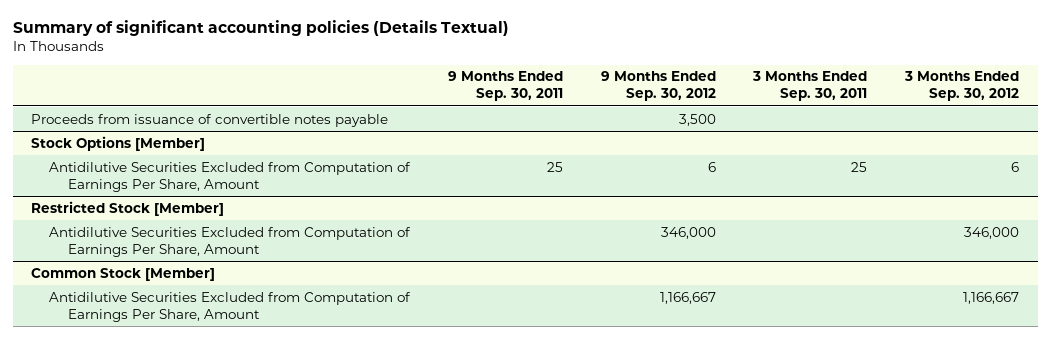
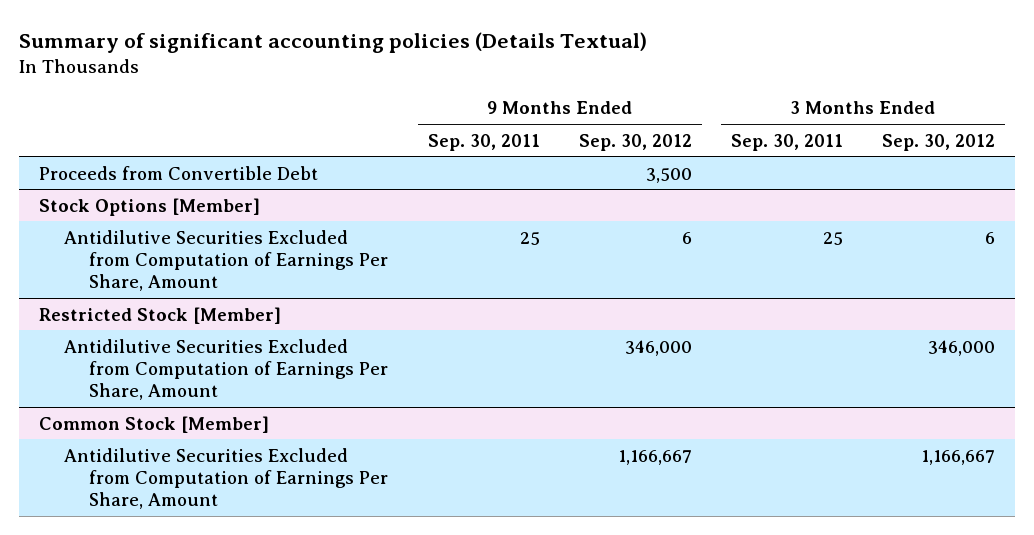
- Proceeds from issuance of convertible notes payable | | 3,500 | |
+ Proceeds from Convertible Debt | | 3,500 | |

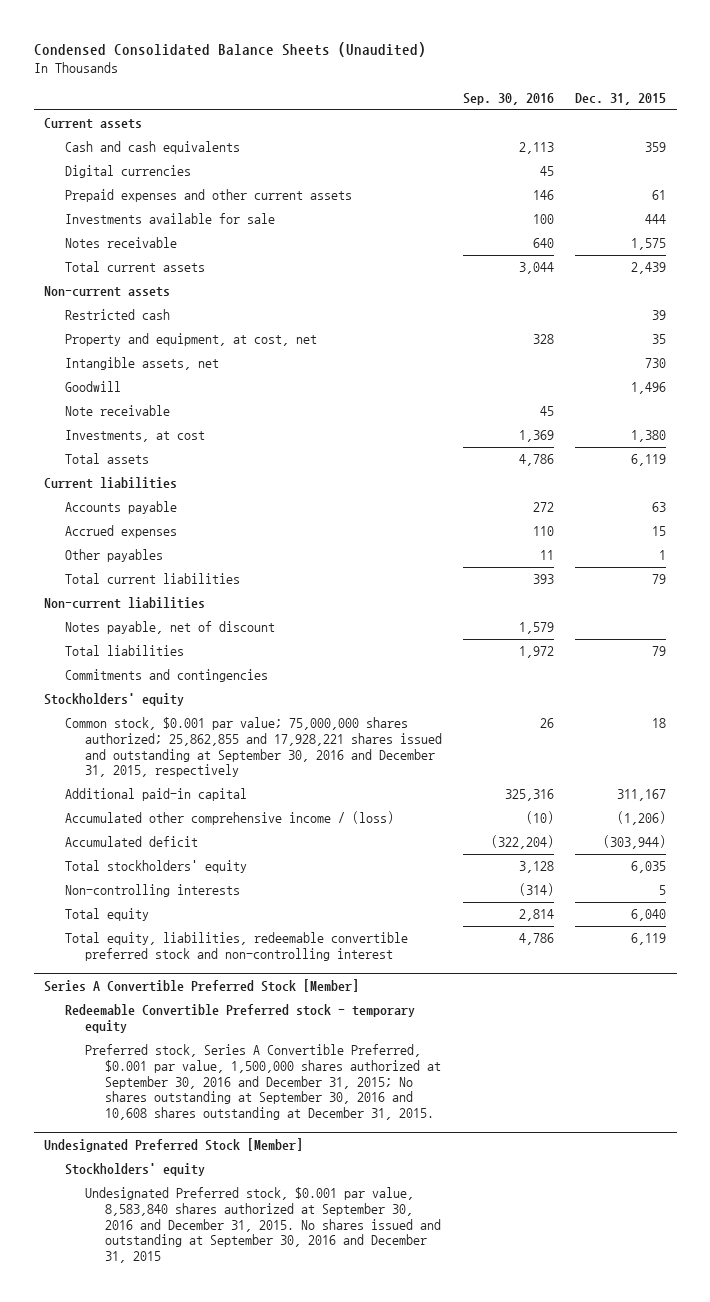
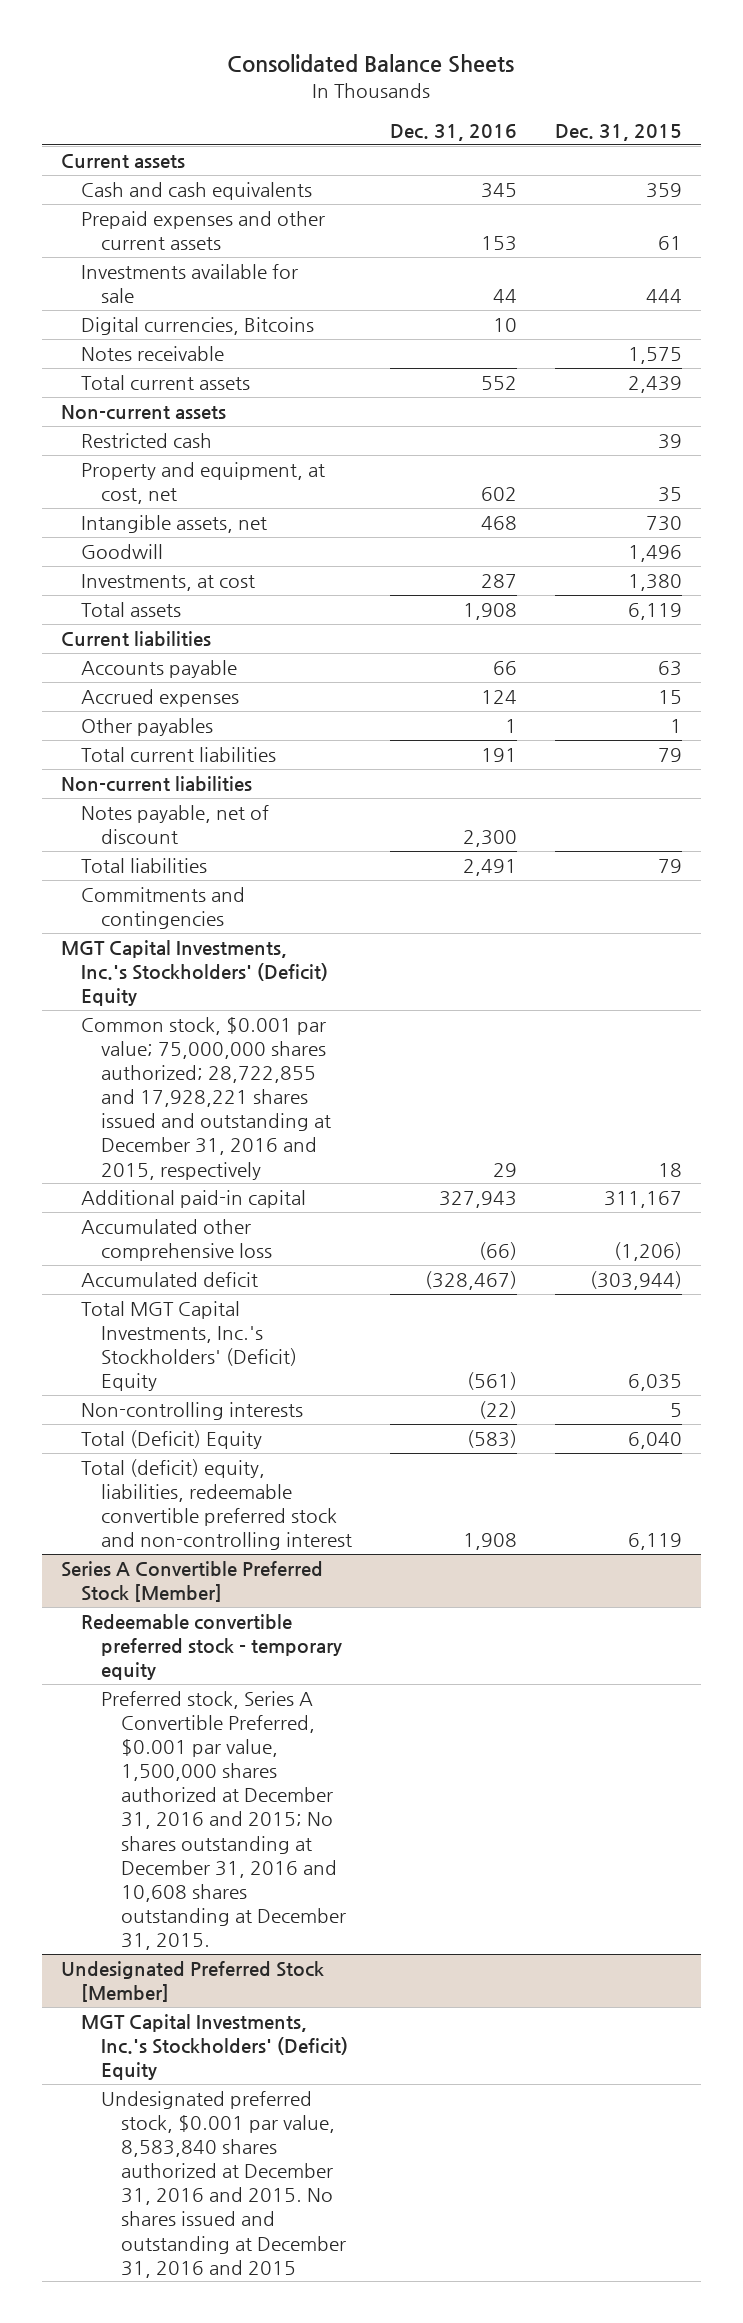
- Condensed Consolidated Balance Sheets (Unaudited)
+ Consolidated Balance Sheets
- | Sep. 30, 2016 | Dec. 31, 2015
+ | Dec. 31, 2016 | Dec. 31, 2015
- Digital currencies | 45 |
+ Digital currencies, Bitcoins | 10 |
- Note receivable | 45 |
- Stockholders' equity
- Common stock, $0.001 par value; 75,000,000 shares authorized; 25,862,855 and 17,928,221 shares issued and outstanding at September 30, 2016 and December 31, 2015, respectively | 26 | 18
+ MGT Capital Investments, Inc.'s Stockholders' (Deficit) Equity
+ Common stock, $0.001 par value; 75,000,000 shares authorized; 28,722,855 and 17,928,221 shares issued and outstanding at December 31, 2016 and 2015, respectively | 29 | 18
- Accumulated other comprehensive income / (loss) | (10) | (1,206)
+ Accumulated other comprehensive loss | (66) | (1,206)
- Total stockholders' equity | 3,128 | 6,035
+ Total MGT Capital Investments, Inc.'s Stockholders' (Deficit) Equity | (561) | 6,035
- Total equity | 2,814 | 6,040
- Total equity, liabilities, redeemable convertible preferred stock and non-controlling interest | 4,786 | 6,119
+ Total (Deficit) Equity | (583) | 6,040
+ Total (deficit) equity, liabilities, redeemable convertible preferred stock and non-controlling interest | 1,908 | 6,119
@ Series A Convertible Preferred Stock [Member]
- Redeemable Convertible Preferred stock - temporary equity
- Preferred stock, Series A Convertible Preferred, $0.001 par value, 1,500,000 shares authorized at September 30, 2016 and December 31, 2015; No shares outstanding at September 30, 2016 and 10,608 shares outstanding at December 31, 2015.
+ Redeemable convertible preferred stock - temporary equity
+ Preferred stock, Series A Convertible Preferred, $0.001 par value, 1,500,000 shares authorized at December 31, 2016 and 2015; No shares outstanding at December 31, 2016 and 10,608 shares outstanding at December 31, 2015.
@ Undesignated Preferred Stock [Member]
- Stockholders' equity
- Undesignated Preferred stock, $0.001 par value, 8,583,840 shares authorized at September 30, 2016 and December 31, 2015. No shares issued and outstanding at September 30, 2016 and December 31, 2015
+ MGT Capital Investments, Inc.'s Stockholders' (Deficit) Equity
+ Undesignated preferred stock, $0.001 par value, 8,583,840 shares authorized at December 31, 2016 and 2015. No shares issued and outstanding at December 31, 2016 and 2015

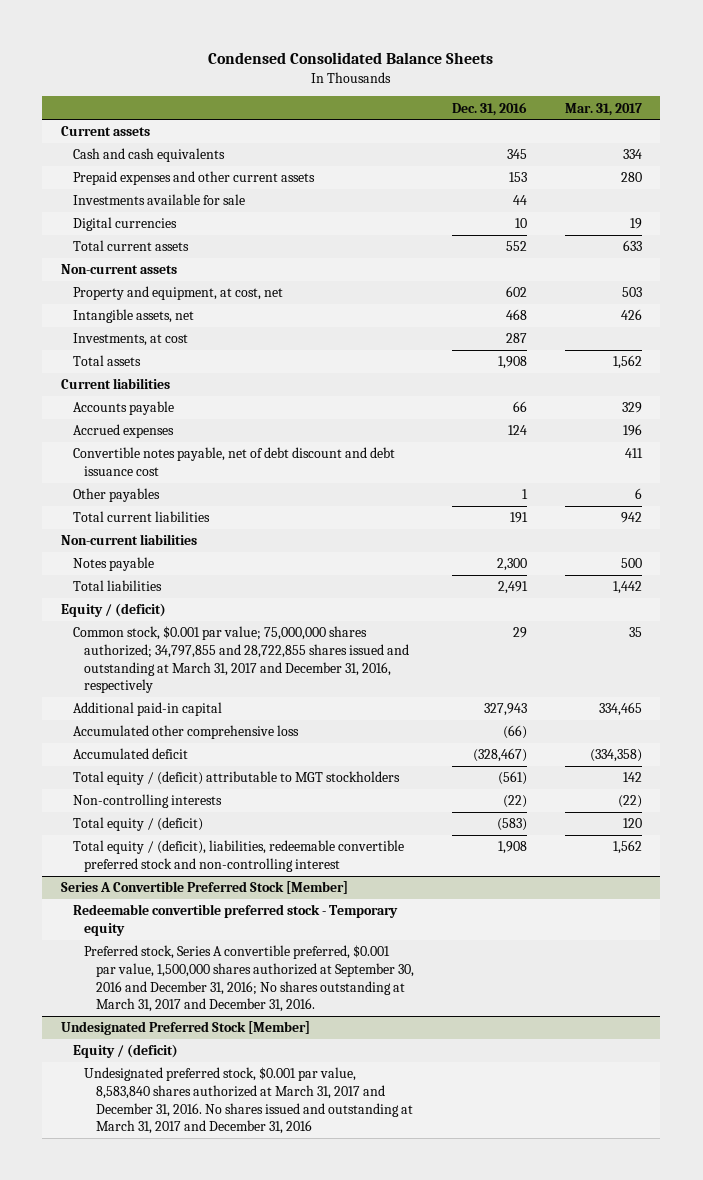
- Consolidated Balance Sheets
+ Condensed Consolidated Balance Sheets
- | Dec. 31, 2016 | Dec. 31, 2015
+ | Dec. 31, 2016 | Mar. 31, 2017
- Digital currencies, Bitcoins | 10 |
- Notes receivable | | 1,575
+ Digital currencies | 10 | 19
- Restricted cash | | 39
- Goodwill | | 1,496
+ Convertible notes payable, net of debt discount and debt issuance cost | | 411
- Notes payable, net of discount | 2,300 |
+ Notes payable | 2,300 | 500
- Commitments and contingencies
- MGT Capital Investments, Inc.'s Stockholders' (Deficit) Equity
- Common stock, $0.001 par value; 75,000,000 shares authorized; 28,722,855 and 17,928,221 shares issued and outstanding at December 31, 2016 and 2015, respectively | 29 | 18
+ Equity / (deficit)
+ Common stock, $0.001 par value; 75,000,000 shares authorized; 34,797,855 and 28,722,855 shares issued and outstanding at March 31, 2017 and December 31, 2016, respectively | 29 | 35
- Total MGT Capital Investments, Inc.'s Stockholders' (Deficit) Equity | (561) | 6,035
+ Total equity / (deficit) attributable to MGT stockholders | (561) | 142
- Total (Deficit) Equity | (583) | 6,040
- Total (deficit) equity, liabilities, redeemable convertible preferred stock and non-controlling interest | 1,908 | 6,119
+ Total equity / (deficit) | (583) | 120
+ Total equity / (deficit), liabilities, redeemable convertible preferred stock and non-controlling interest | 1,908 | 1,562
@ Series A Convertible Preferred Stock [Member]
- Redeemable convertible preferred stock - temporary equity
- Preferred stock, Series A Convertible Preferred, $0.001 par value, 1,500,000 shares authorized at December 31, 2016 and 2015; No shares outstanding at December 31, 2016 and 10,608 shares outstanding at December 31, 2015.
+ Redeemable convertible preferred stock - Temporary equity
+ Preferred stock, Series A convertible preferred, $0.001 par value, 1,500,000 shares authorized at September 30, 2016 and December 31, 2016; No shares outstanding at March 31, 2017 and December 31, 2016.
@ Undesignated Preferred Stock [Member]
- MGT Capital Investments, Inc.'s Stockholders' (Deficit) Equity
- Undesignated preferred stock, $0.001 par value, 8,583,840 shares authorized at December 31, 2016 and 2015. No shares issued and outstanding at December 31, 2016 and 2015
+ Equity / (deficit)
+ Undesignated preferred stock, $0.001 par value, 8,583,840 shares authorized at March 31, 2017 and December 31, 2016. No shares issued and outstanding at March 31, 2017 and December 31, 2016

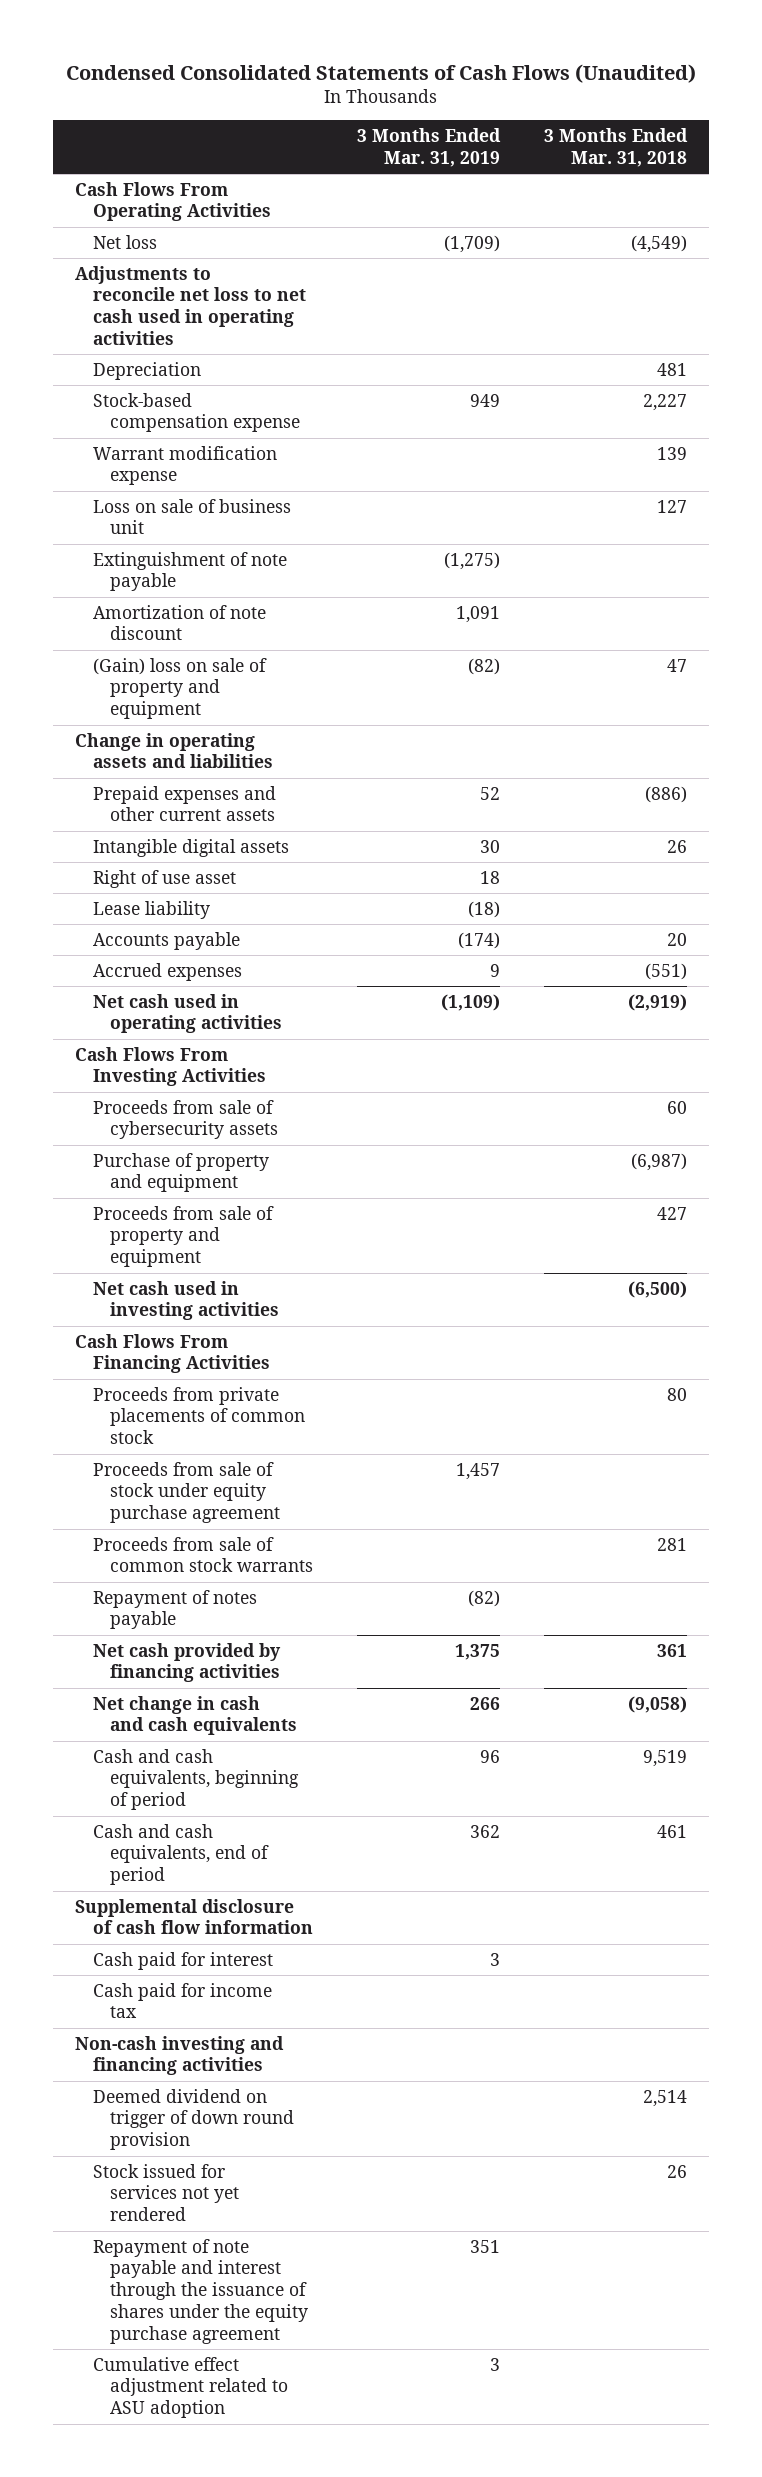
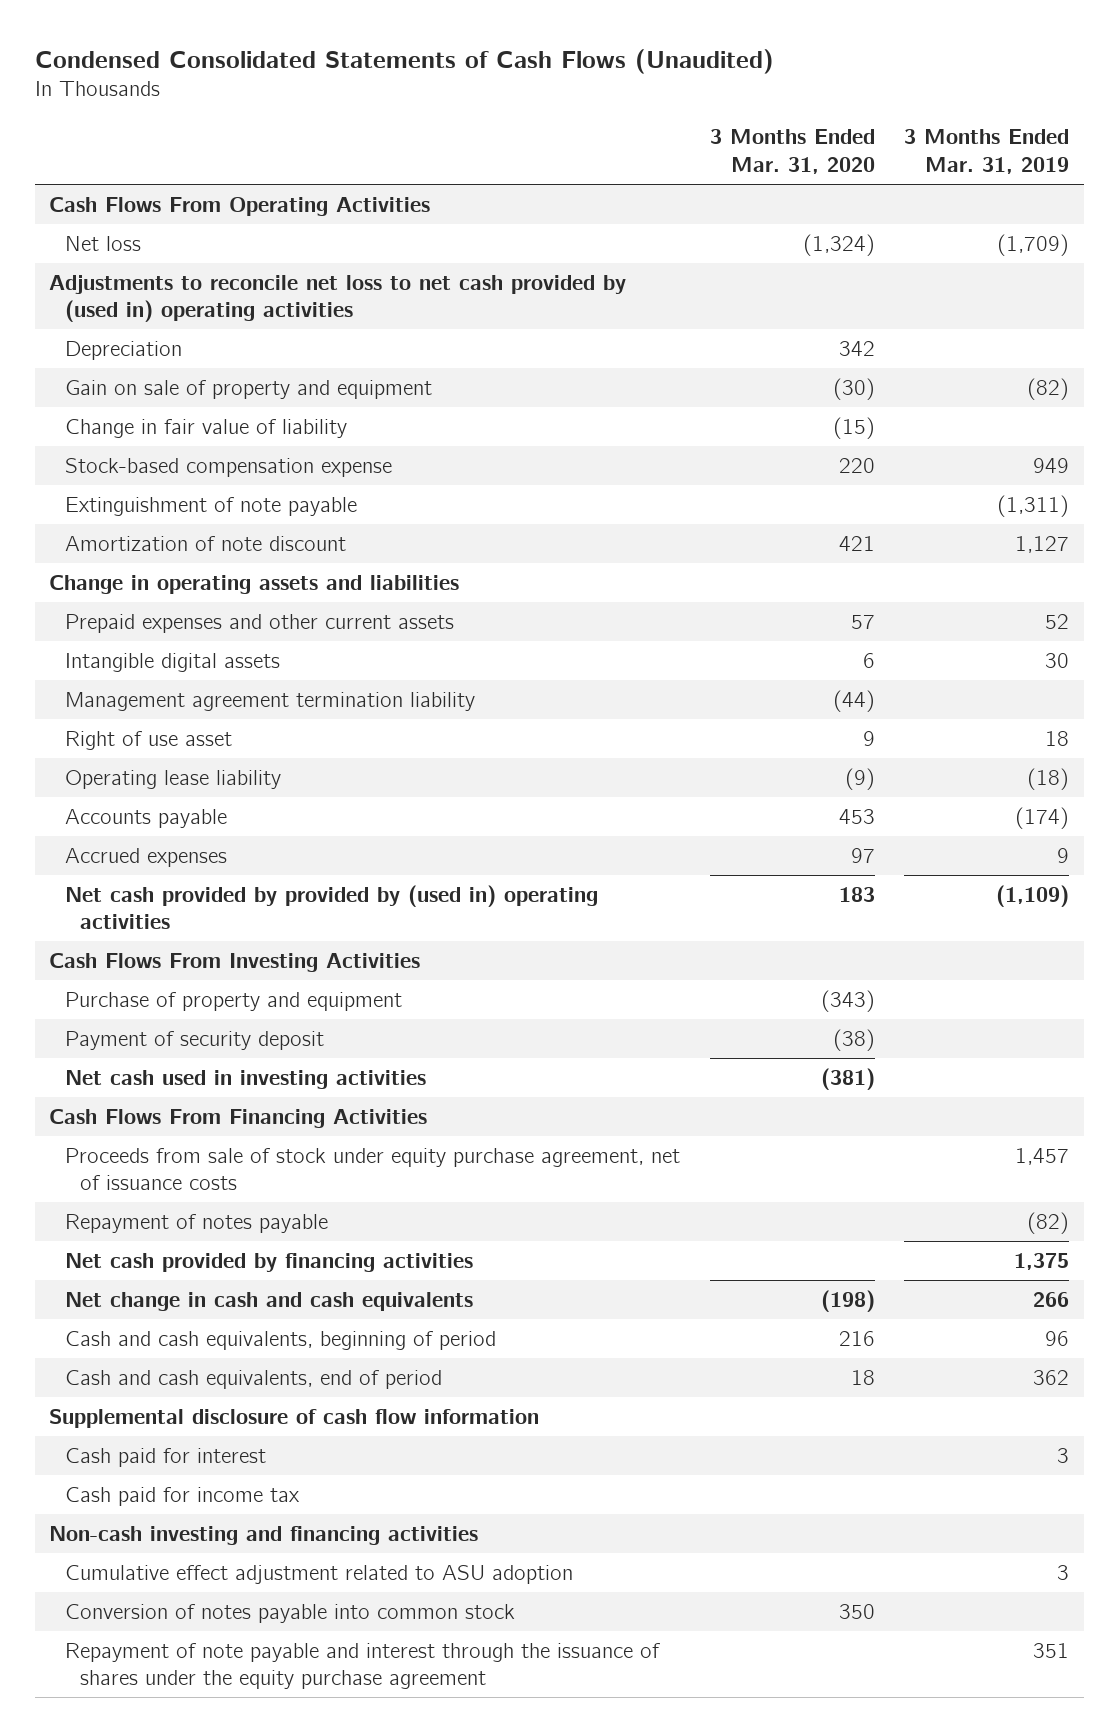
- | 3 Months Ended Mar. 31, 2019 | 3 Months Ended Mar. 31, 2018
+ | 3 Months Ended Mar. 31, 2020 | 3 Months Ended Mar. 31, 2019
- Adjustments to reconcile net loss to net cash used in operating activities
+ Adjustments to reconcile net loss to net cash provided by (used in) operating activities
+ Gain on sale of property and equipment | (30) | (82)
+ Change in fair value of liability | (15) |
- Warrant modification expense | | 139
- Loss on sale of business unit | | 127
- Extinguishment of note payable | (1,275) |
- Amortization of note discount | 1,091 |
- (Gain) loss on sale of property and equipment | (82) | 47
+ Extinguishment of note payable | | (1,311)
+ Amortization of note discount | 421 | 1,127
+ Management agreement termination liability | (44) |
- Lease liability | (18) |
+ Operating lease liability | (9) | (18)
- Net cash used in operating activities | (1,109) | (2,919)
+ Net cash provided by provided by (used in) operating activities | 183 | (1,109)
- Proceeds from sale of cybersecurity assets | | 60
- Proceeds from sale of property and equipment | | 427
+ Payment of security deposit | (38) |
- Proceeds from private placements of common stock | | 80
- Proceeds from sale of stock under equity purchase agreement | 1,457 |
- Proceeds from sale of common stock warrants | | 281
+ Proceeds from sale of stock under equity purchase agreement, net of issuance costs | | 1,457
- Deemed dividend on trigger of down round provision | | 2,514
- Stock issued for services not yet rendered | | 26
+ Conversion of notes payable into common stock | 350 |
moved down: Repayment of note payable and interest through the issuance of shares under the equity purchase agreement | | 351

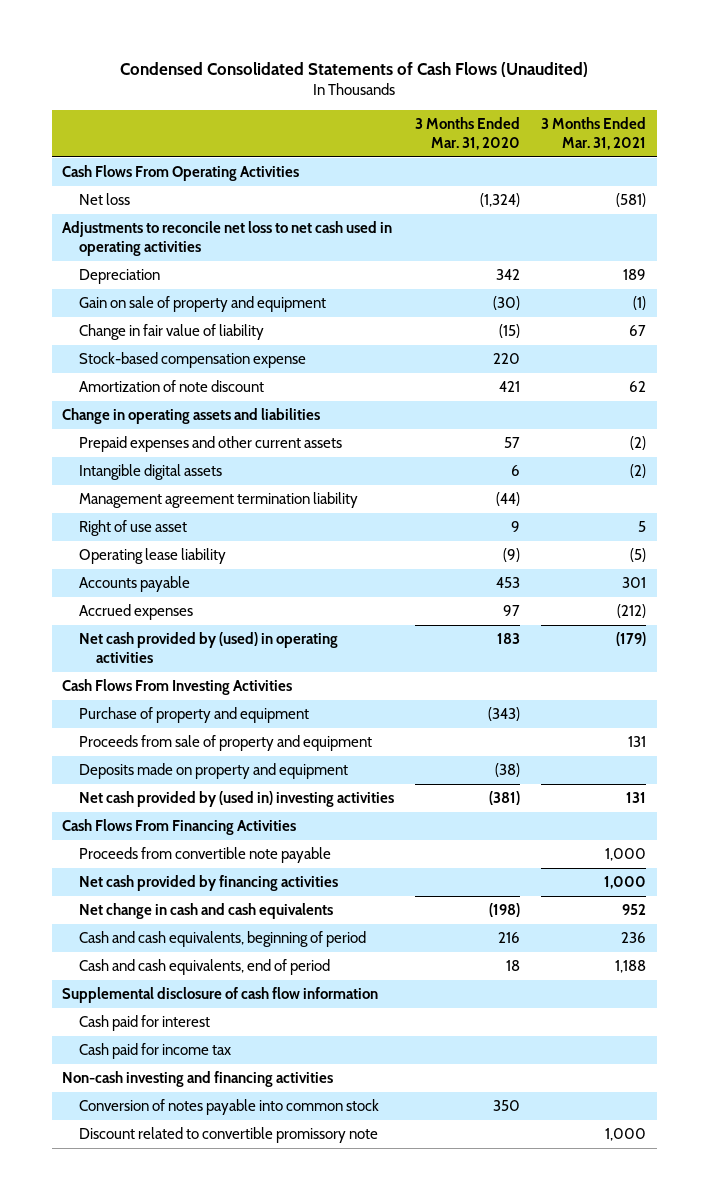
- | 3 Months Ended Mar. 31, 2020 | 3 Months Ended Mar. 31, 2019
+ | 3 Months Ended Mar. 31, 2020 | 3 Months Ended Mar. 31, 2021
- Adjustments to reconcile net loss to net cash provided by (used in) operating activities
+ Adjustments to reconcile net loss to net cash used in operating activities
- Extinguishment of note payable | | (1,311)
- Net cash provided by provided by (used in) operating activities | 183 | (1,109)
+ Net cash provided by (used) in operating activities | 183 | (179)
- Payment of security deposit | (38) |
- Net cash used in investing activities | (381) |
+ Proceeds from sale of property and equipment | | 131
+ Deposits made on property and equipment | (38) |
+ Net cash provided by (used in) investing activities | (381) | 131
- Proceeds from sale of stock under equity purchase agreement, net of issuance costs | | 1,457
- Repayment of notes payable | | (82)
+ Proceeds from convertible note payable | | 1,000
- Cumulative effect adjustment related to ASU adoption | | 3
- Repayment of note payable and interest through the issuance of shares under the equity purchase agreement | | 351
+ Discount related to convertible promissory note | | 1,000

